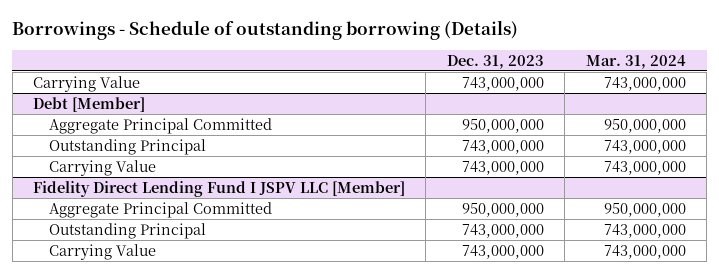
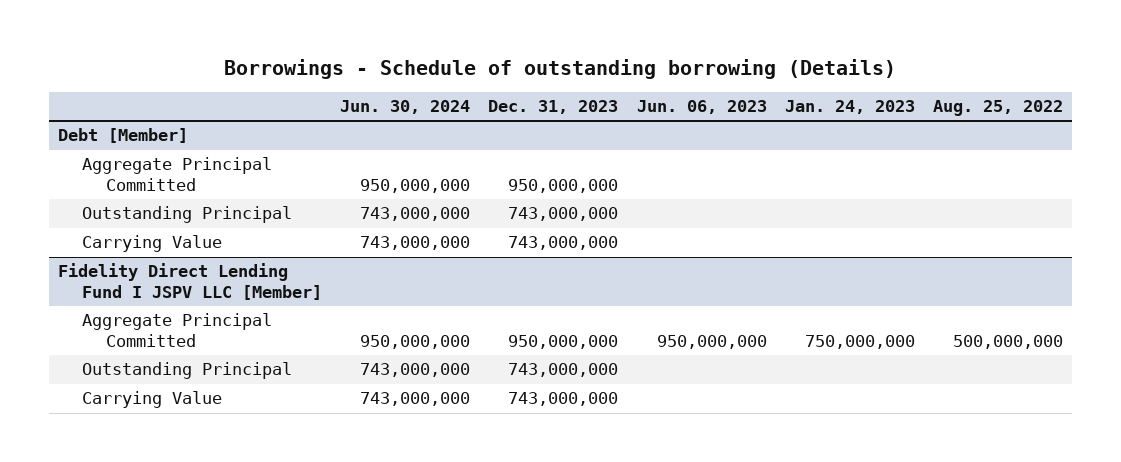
- | Dec. 31, 2023 | Mar. 31, 2024
+ | Jun. 30, 2024 | Dec. 31, 2023 | Jun. 06, 2023 | Jan. 24, 2023 | Aug. 25, 2022
- Carrying Value | 743,000,000 | 743,000,000

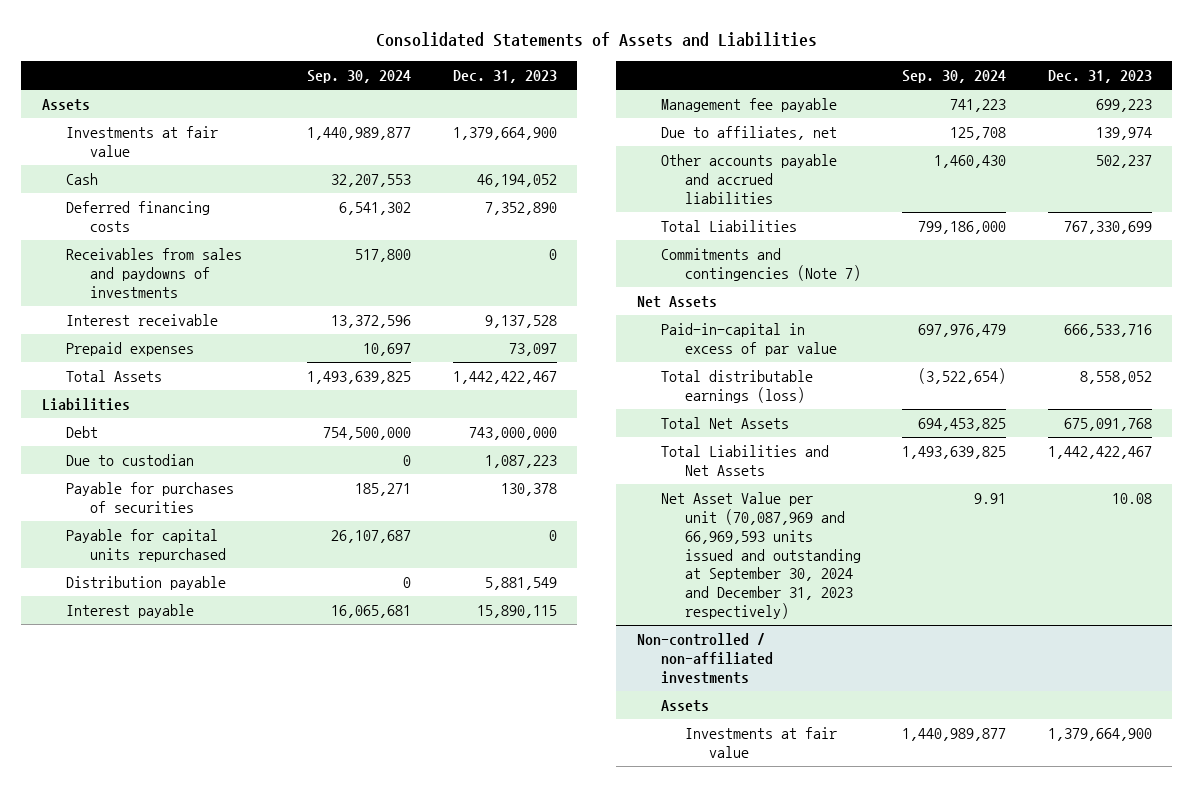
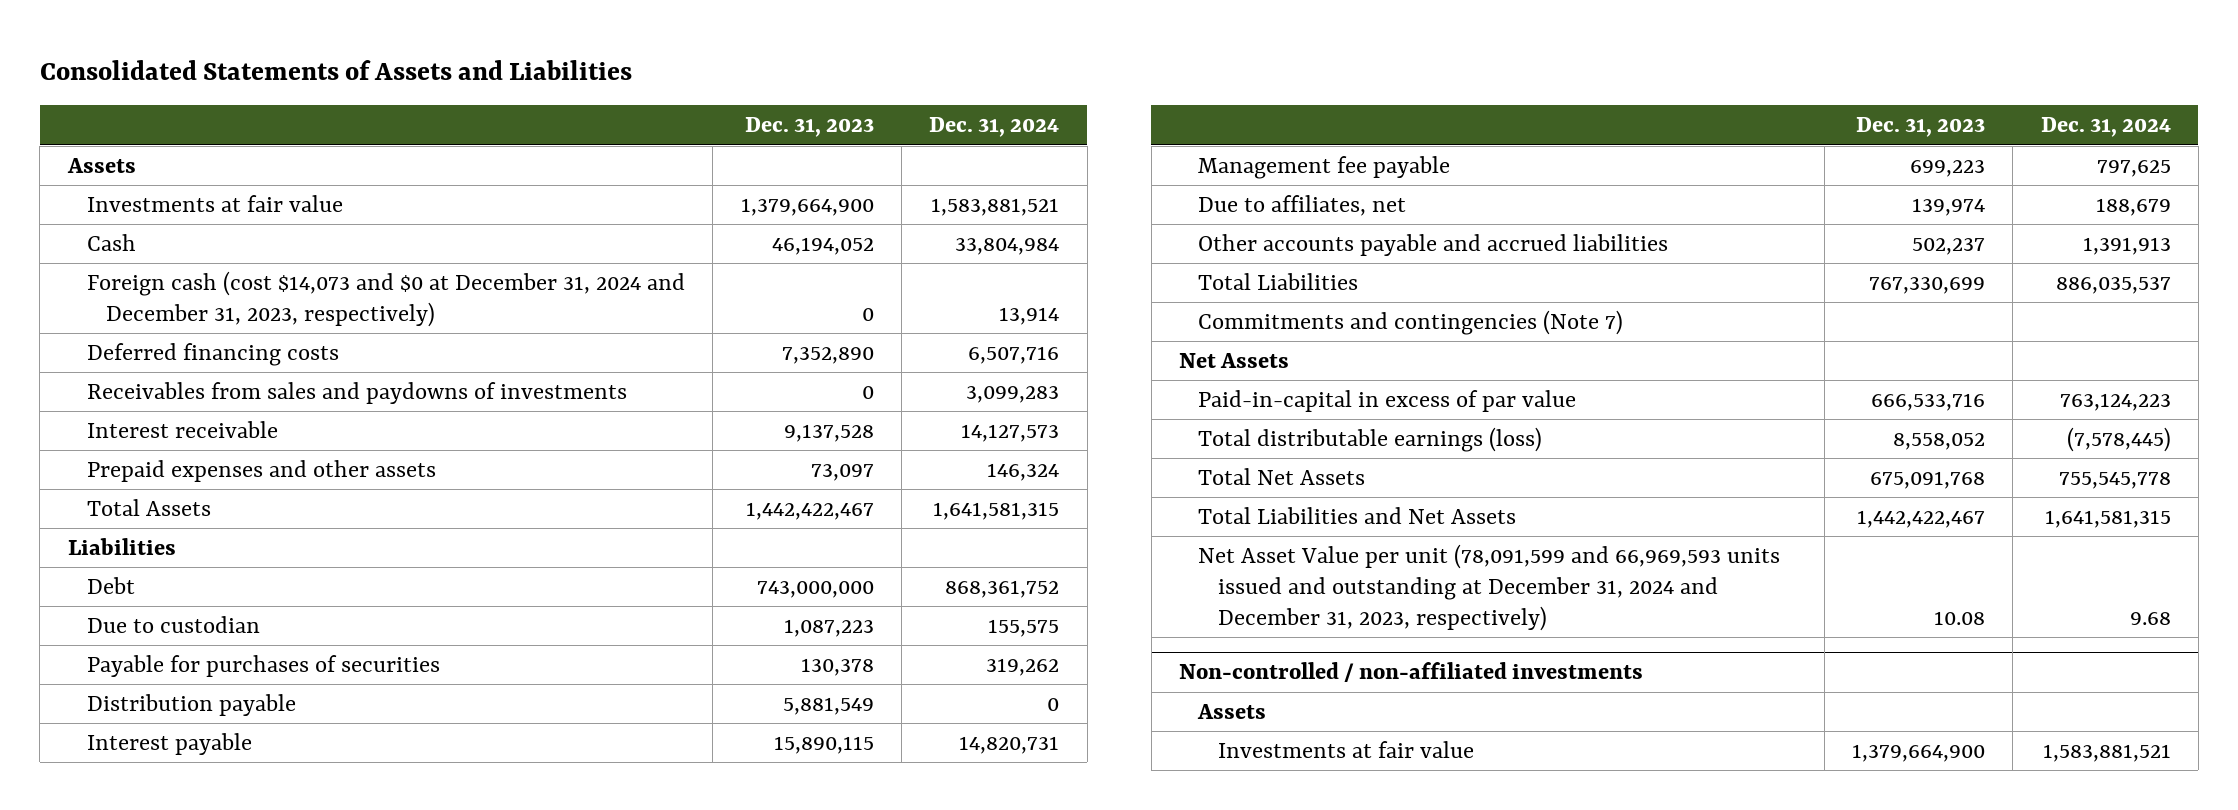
- | Sep. 30, 2024 | Dec. 31, 2023
+ | Dec. 31, 2023 | Dec. 31, 2024
+ Foreign cash (cost $14,073 and $0 at December 31, 2024 and December 31, 2023, respectively) | 0 | 13,914
- Prepaid expenses | 10,697 | 73,097
+ Prepaid expenses and other assets | 73,097 | 146,324
- Payable for capital units repurchased | 26,107,687 | 0
- Net Asset Value per unit (70,087,969 and 66,969,593 units issued and outstanding at September 30, 2024 and December 31, 2023 respectively) | 9.91 | 10.08
+ Net Asset Value per unit (78,091,599 and 66,969,593 units issued and outstanding at December 31, 2024 and December 31, 2023, respectively) | 10.08 | 9.68

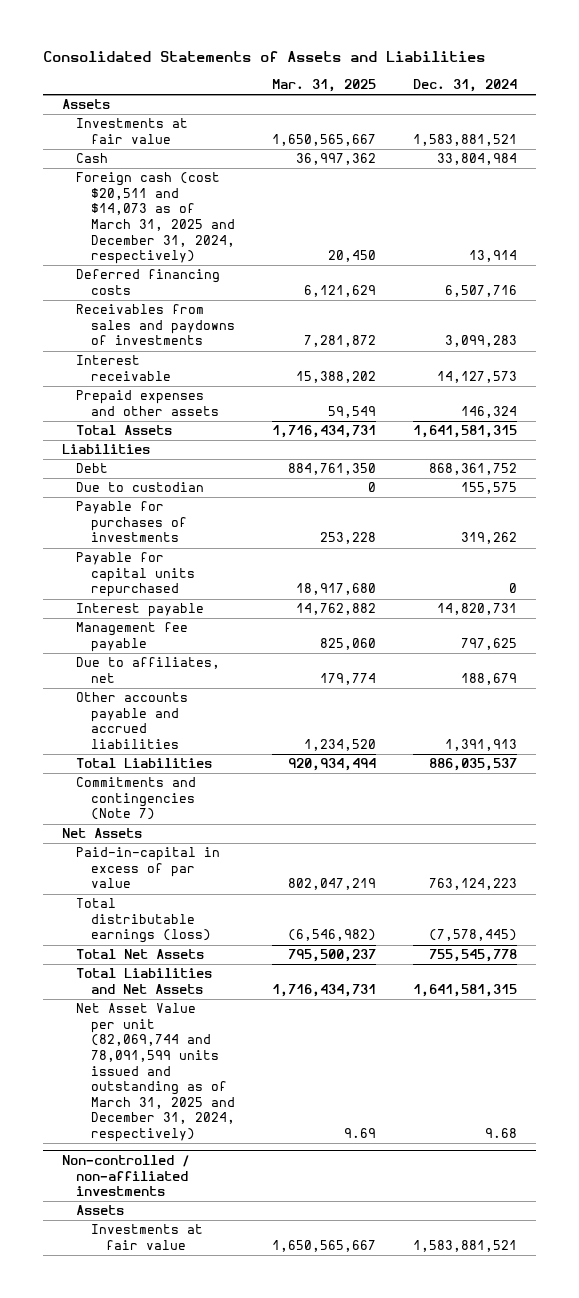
- | Dec. 31, 2023 | Dec. 31, 2024
+ | Mar. 31, 2025 | Dec. 31, 2024
- Foreign cash (cost $14,073 and $0 at December 31, 2024 and December 31, 2023, respectively) | 0 | 13,914
+ Foreign cash (cost $20,511 and $14,073 as of March 31, 2025 and December 31, 2024, respectively) | 20,450 | 13,914
- Payable for purchases of securities | 130,378 | 319,262
- Distribution payable | 5,881,549 | 0
+ Payable for purchases of investments | 253,228 | 319,262
+ Payable for capital units repurchased | 18,917,680 | 0
- Net Asset Value per unit (78,091,599 and 66,969,593 units issued and outstanding at December 31, 2024 and December 31, 2023, respectively) | 10.08 | 9.68
+ Net Asset Value per unit (82,069,744 and 78,091,599 units issued and outstanding as of March 31, 2025 and December 31, 2024, respectively) | 9.69 | 9.68

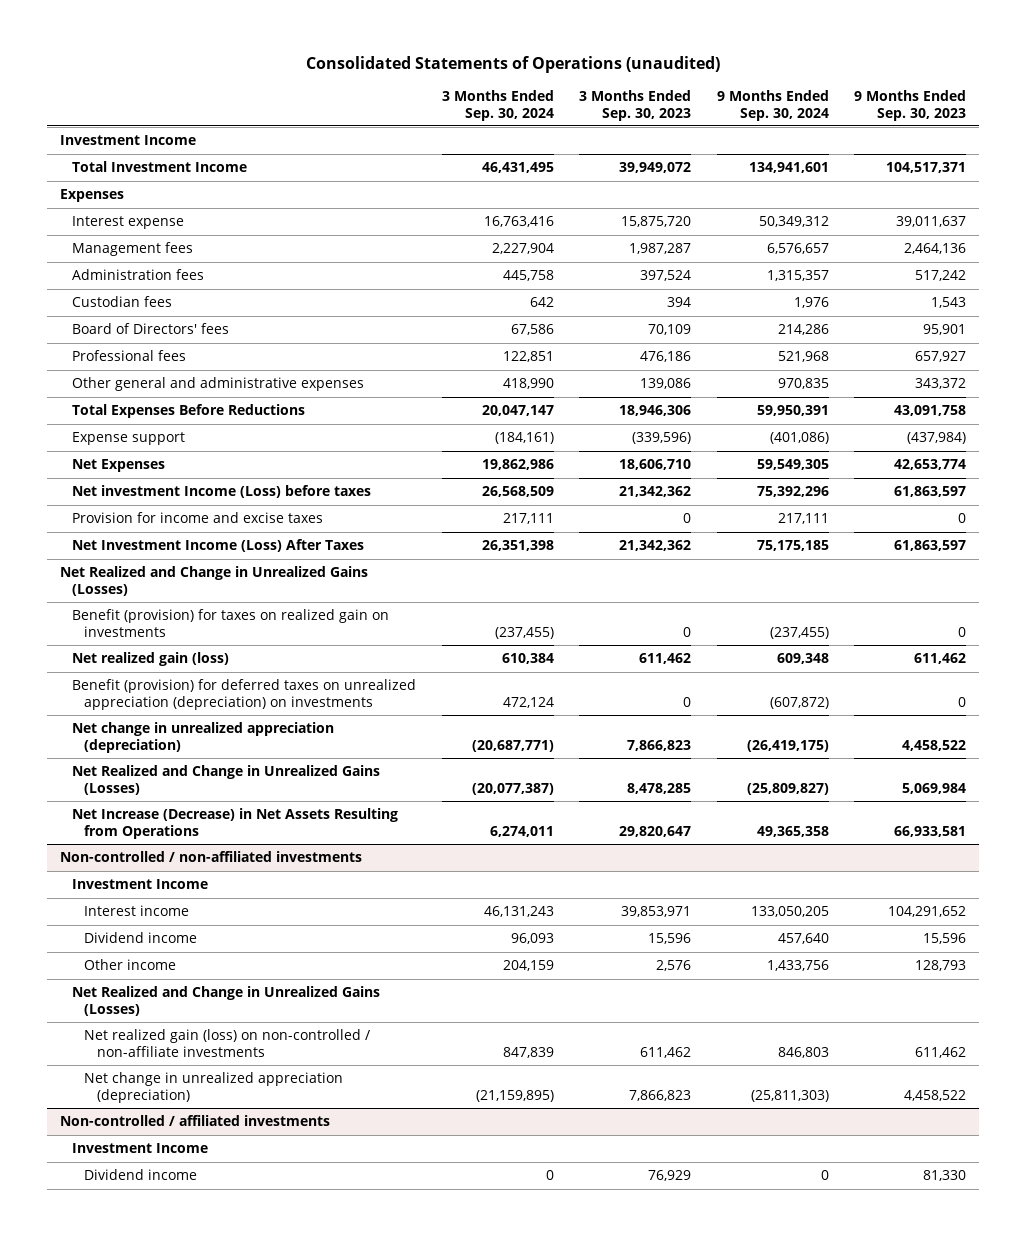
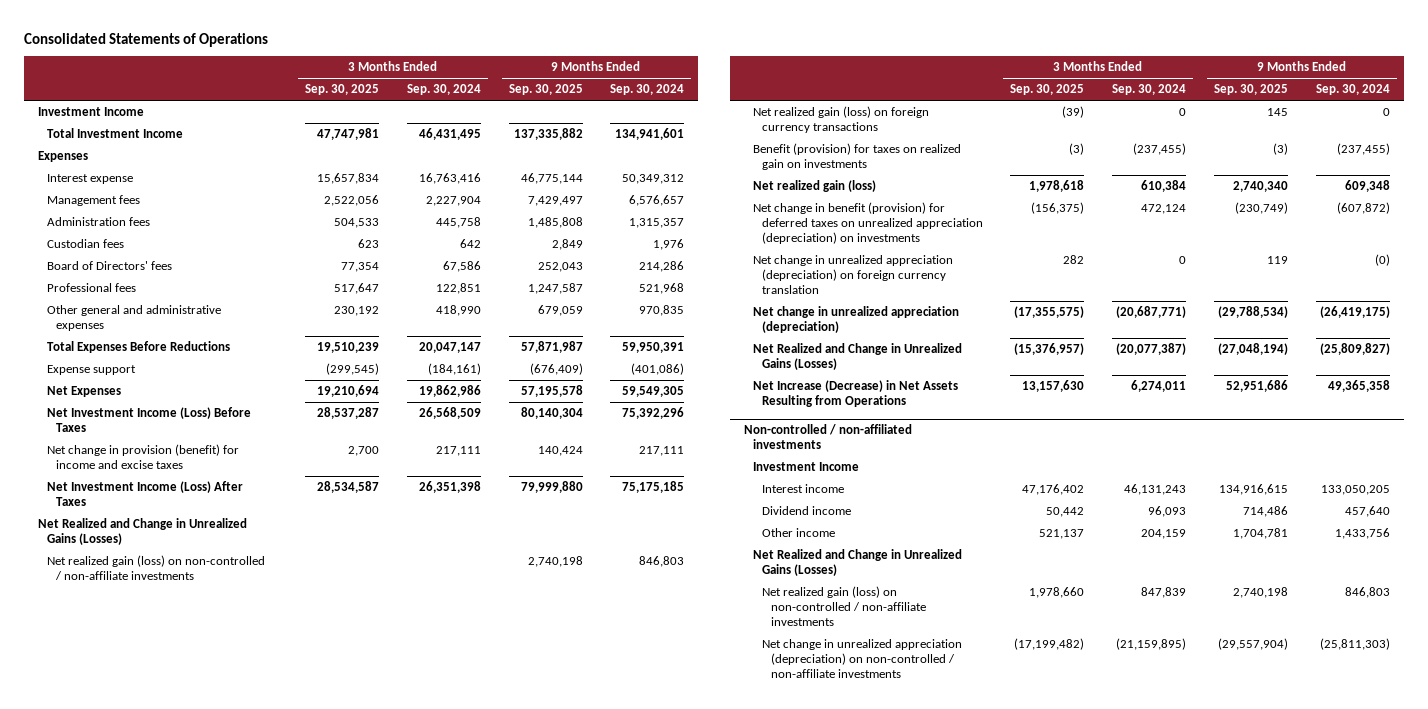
- Consolidated Statements of Operations (unaudited)
+ Consolidated Statements of Operations
- | 3 Months Ended Sep. 30, 2024 | 3 Months Ended Sep. 30, 2023 | 9 Months Ended Sep. 30, 2024 | 9 Months Ended Sep. 30, 2023
+ | 3 Months Ended Sep. 30, 2025 | 3 Months Ended Sep. 30, 2024 | 9 Months Ended Sep. 30, 2025 | 9 Months Ended Sep. 30, 2024
- Net investment Income (Loss) before taxes | 26,568,509 | 21,342,362 | 75,392,296 | 61,863,597
- Provision for income and excise taxes | 217,111 | 0 | 217,111 | 0
+ Net Investment Income (Loss) Before Taxes | 28,537,287 | 26,568,509 | 80,140,304 | 75,392,296
+ Net change in provision (benefit) for income and excise taxes | 2,700 | 217,111 | 140,424 | 217,111
+ Net realized gain (loss) on non-controlled / non-affiliate investments | | | 2,740,198 | 846,803
+ Net realized gain (loss) on foreign currency transactions | (39) | 0 | 145 | 0
- Benefit (provision) for deferred taxes on unrealized appreciation (depreciation) on investments | 472,124 | 0 | (607,872) | 0
+ Net change in benefit (provision) for deferred taxes on unrealized appreciation (depreciation) on investments | (156,375) | 472,124 | (230,749) | (607,872)
+ Net change in unrealized appreciation (depreciation) on foreign currency translation | 282 | 0 | 119 | (0)
@ Non-controlled / non-affiliated investments
- Net change in unrealized appreciation (depreciation) | (21,159,895) | 7,866,823 | (25,811,303) | 4,458,522
- Non-controlled / affiliated investments
- Investment Income
- Dividend income | 0 | 76,929 | 0 | 81,330
@ Non-controlled / non-affiliated investments
+ Net change in unrealized appreciation (depreciation) on non-controlled / non-affiliate investments | (17,199,482) | (21,159,895) | (29,557,904) | (25,811,303)

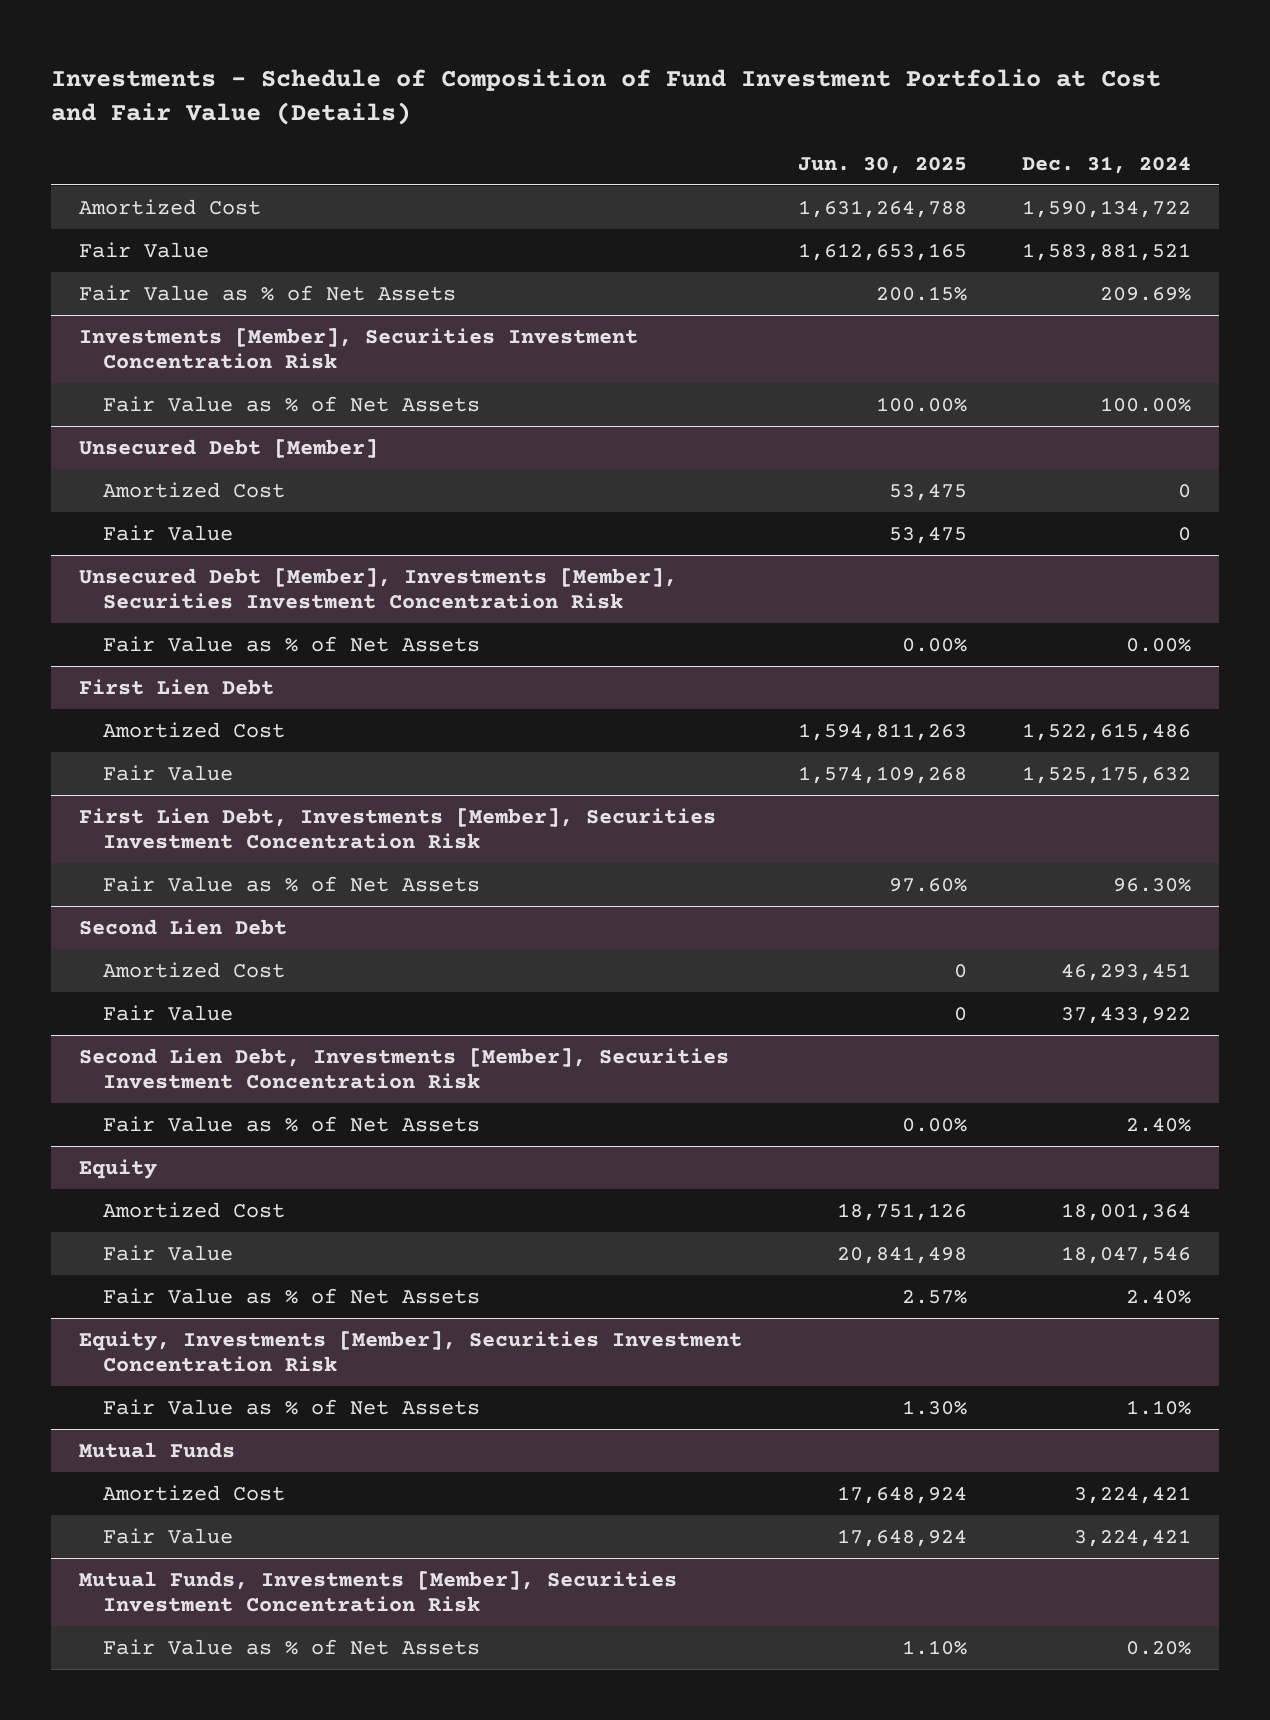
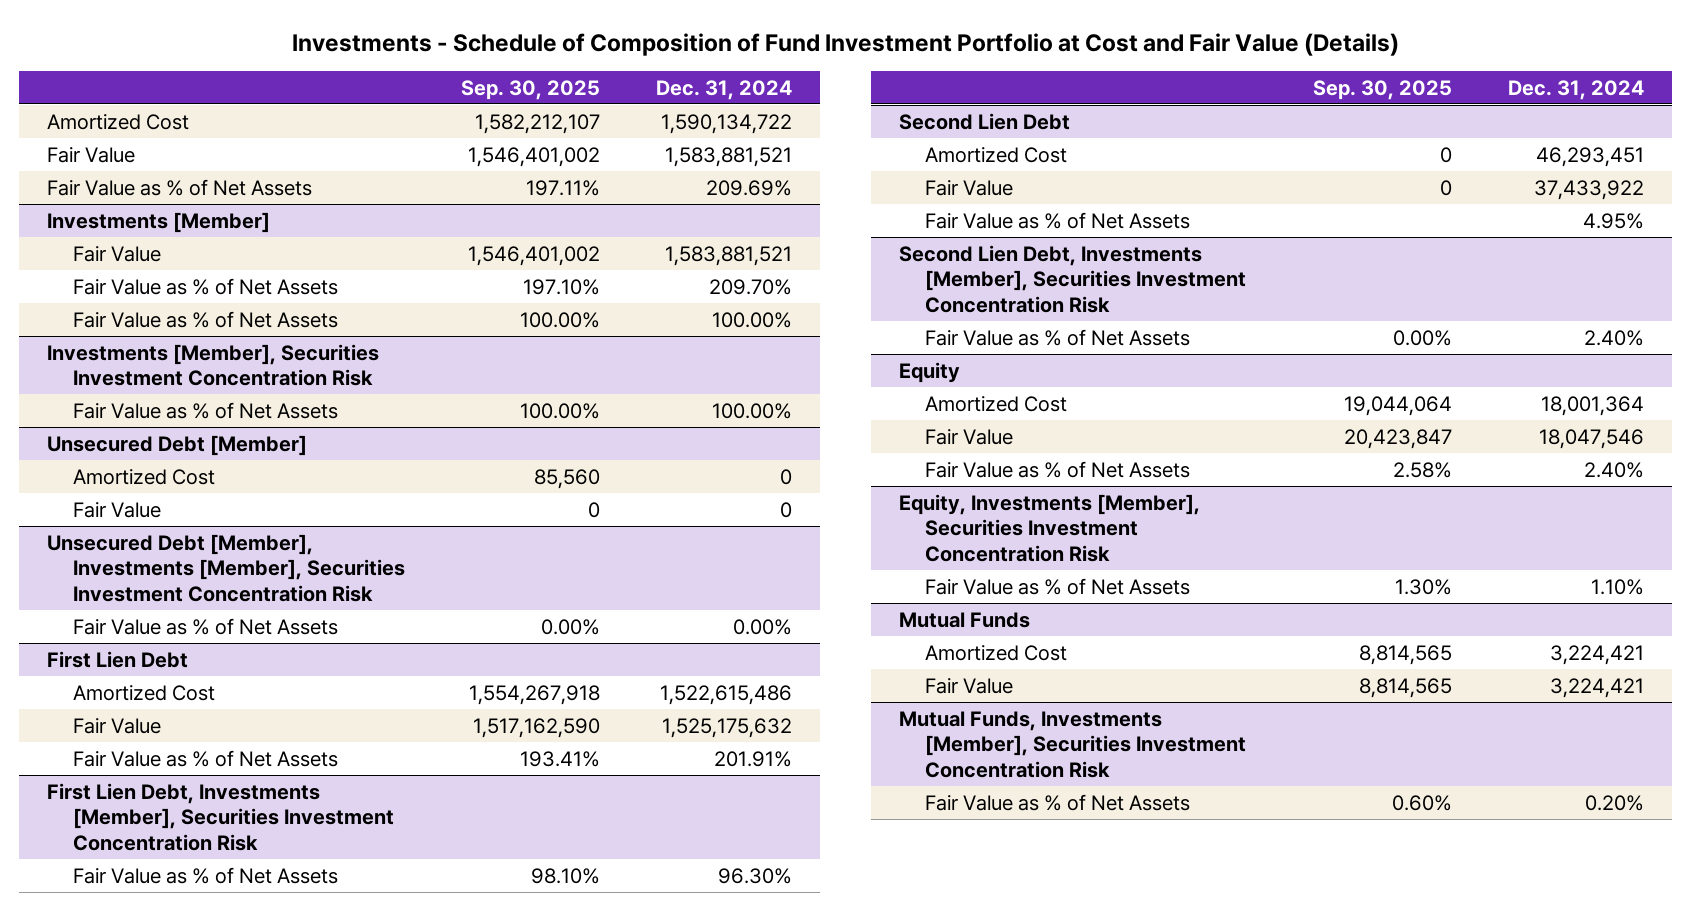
- | Jun. 30, 2025 | Dec. 31, 2024
+ | Sep. 30, 2025 | Dec. 31, 2024
+ Investments [Member]
+ Fair Value | 1,546,401,002 | 1,583,881,521
+ Fair Value as % of Net Assets | 197.10% | 209.70%
+ Fair Value as % of Net Assets | 100.00% | 100.00%
@ First Lien Debt
+ Fair Value as % of Net Assets | 193.41% | 201.91%
@ Second Lien Debt
+ Fair Value as % of Net Assets | | 4.95%

